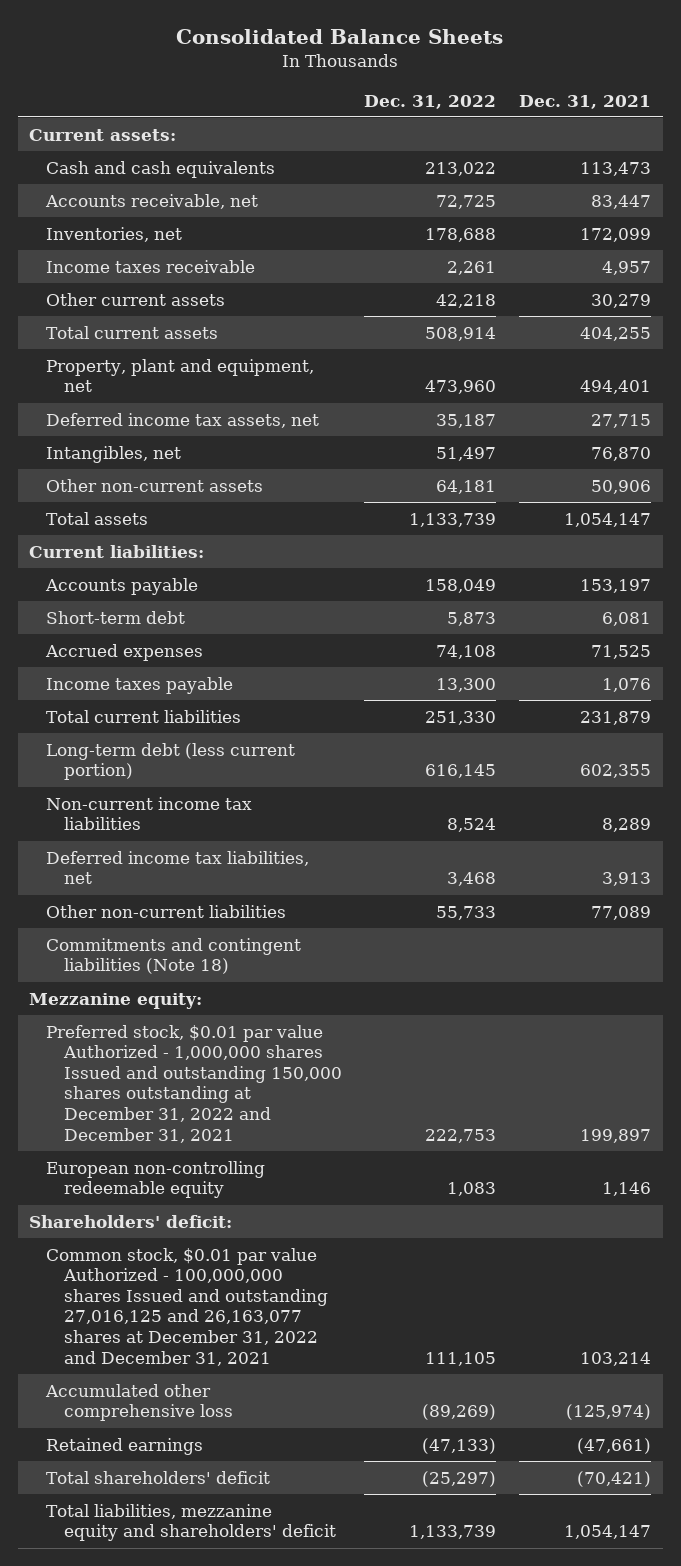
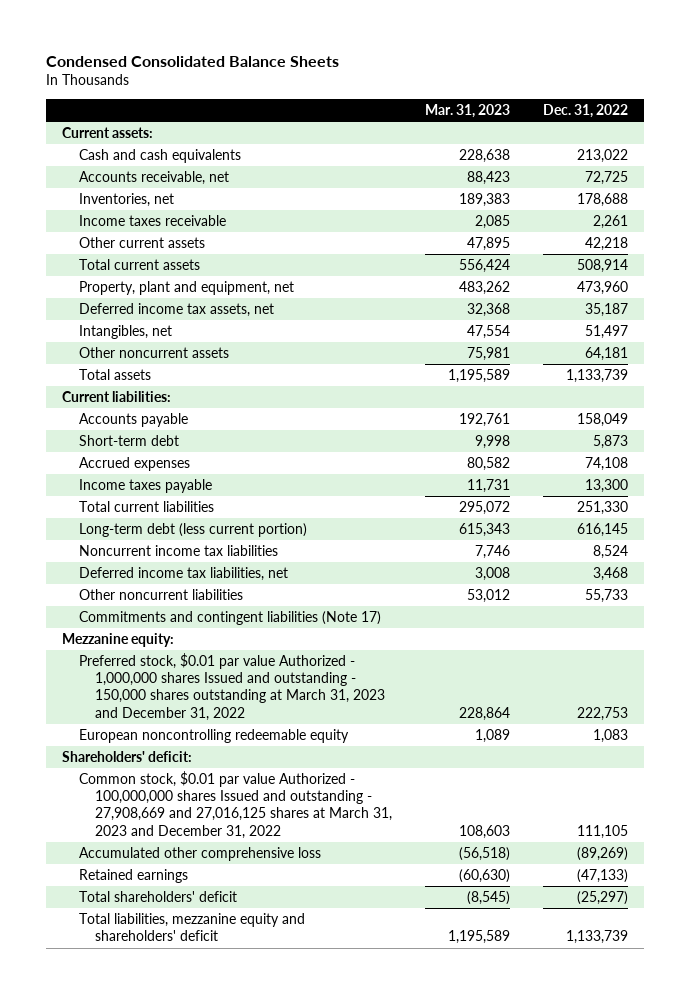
- Consolidated Balance Sheets
+ Condensed Consolidated Balance Sheets
- | Dec. 31, 2022 | Dec. 31, 2021
+ | Mar. 31, 2023 | Dec. 31, 2022
- Other non-current assets | 64,181 | 50,906
+ Other noncurrent assets | 75,981 | 64,181
- Non-current income tax liabilities | 8,524 | 8,289
+ Noncurrent income tax liabilities | 7,746 | 8,524
- Other non-current liabilities | 55,733 | 77,089
- Commitments and contingent liabilities (Note 18)
+ Other noncurrent liabilities | 53,012 | 55,733
+ Commitments and contingent liabilities (Note 17)
- Preferred stock, $0.01 par value Authorized - 1,000,000 shares Issued and outstanding 150,000 shares outstanding at December 31, 2022 and December 31, 2021 | 222,753 | 199,897
- European non-controlling redeemable equity | 1,083 | 1,146
+ Preferred stock, $0.01 par value Authorized - 1,000,000 shares Issued and outstanding - 150,000 shares outstanding at March 31, 2023 and December 31, 2022 | 228,864 | 222,753
+ European noncontrolling redeemable equity | 1,089 | 1,083
- Common stock, $0.01 par value Authorized - 100,000,000 shares Issued and outstanding 27,016,125 and 26,163,077 shares at December 31, 2022 and December 31, 2021 | 111,105 | 103,214
+ Common stock, $0.01 par value Authorized - 100,000,000 shares Issued and outstanding - 27,908,669 and 27,016,125 shares at March 31, 2023 and December 31, 2022 | 108,603 | 111,105

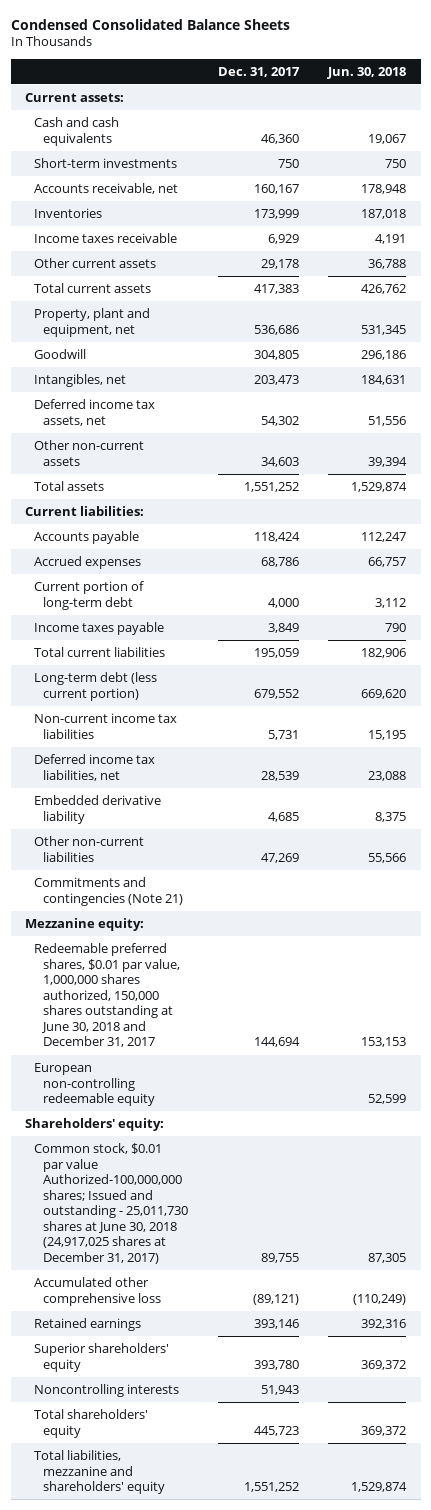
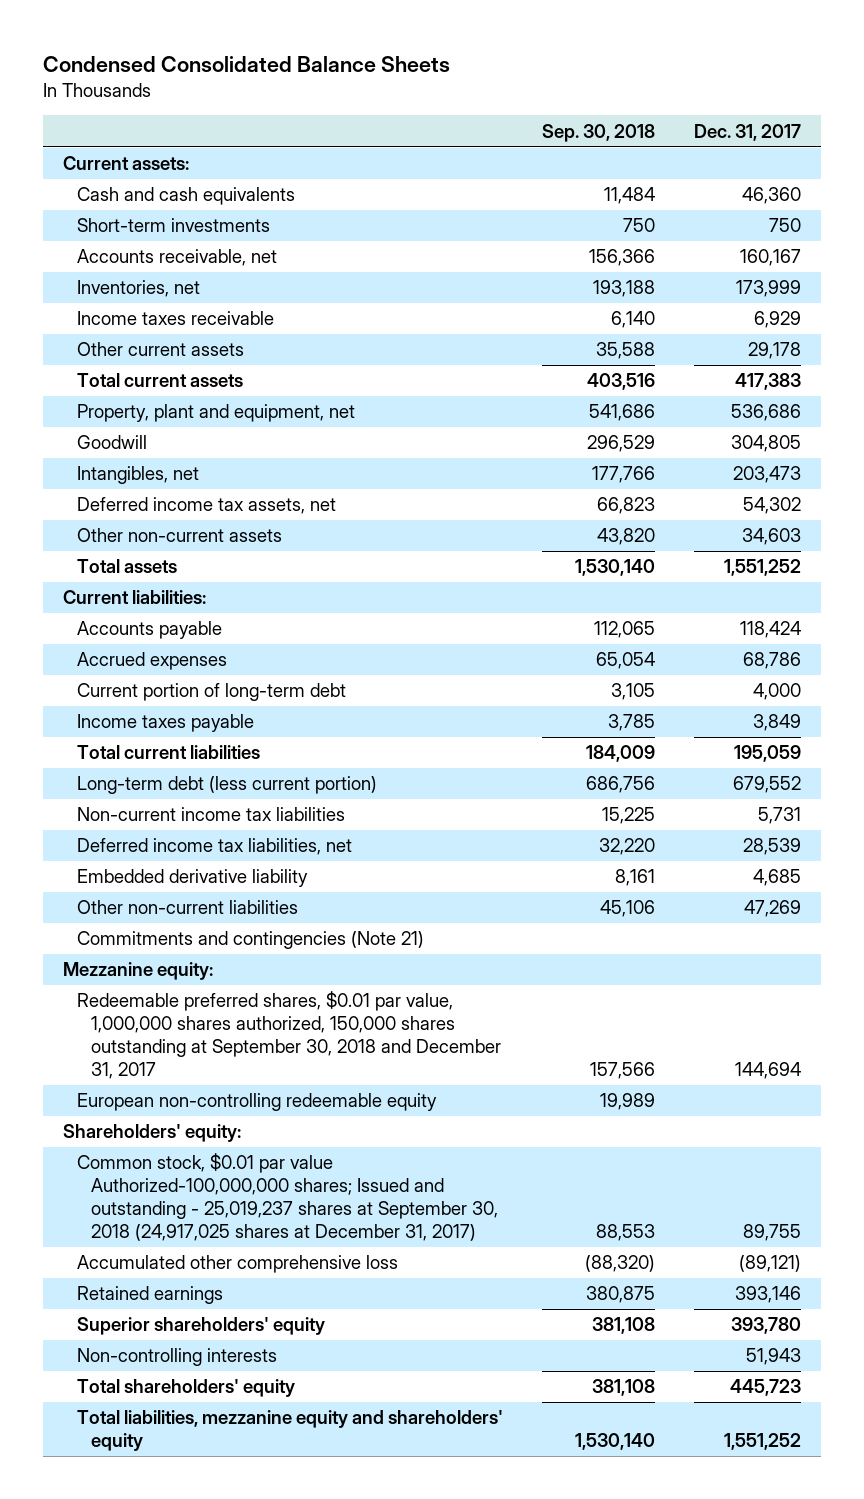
- | Dec. 31, 2017 | Jun. 30, 2018
+ | Sep. 30, 2018 | Dec. 31, 2017
- Inventories | 173,999 | 187,018
+ Inventories, net | 193,188 | 173,999
- Redeemable preferred shares, $0.01 par value, 1,000,000 shares authorized, 150,000 shares outstanding at June 30, 2018 and December 31, 2017 | 144,694 | 153,153
+ Redeemable preferred shares, $0.01 par value, 1,000,000 shares authorized, 150,000 shares outstanding at September 30, 2018 and December 31, 2017 | 157,566 | 144,694
- Common stock, $0.01 par value Authorized-100,000,000 shares; Issued and outstanding - 25,011,730 shares at June 30, 2018 (24,917,025 shares at December 31, 2017) | 89,755 | 87,305
+ Common stock, $0.01 par value Authorized-100,000,000 shares; Issued and outstanding - 25,019,237 shares at September 30, 2018 (24,917,025 shares at December 31, 2017) | 88,553 | 89,755
- Noncontrolling interests | 51,943 |
+ Non-controlling interests | | 51,943
- Total liabilities, mezzanine and shareholders' equity | 1,551,252 | 1,529,874
+ Total liabilities, mezzanine equity and shareholders' equity | 1,530,140 | 1,551,252

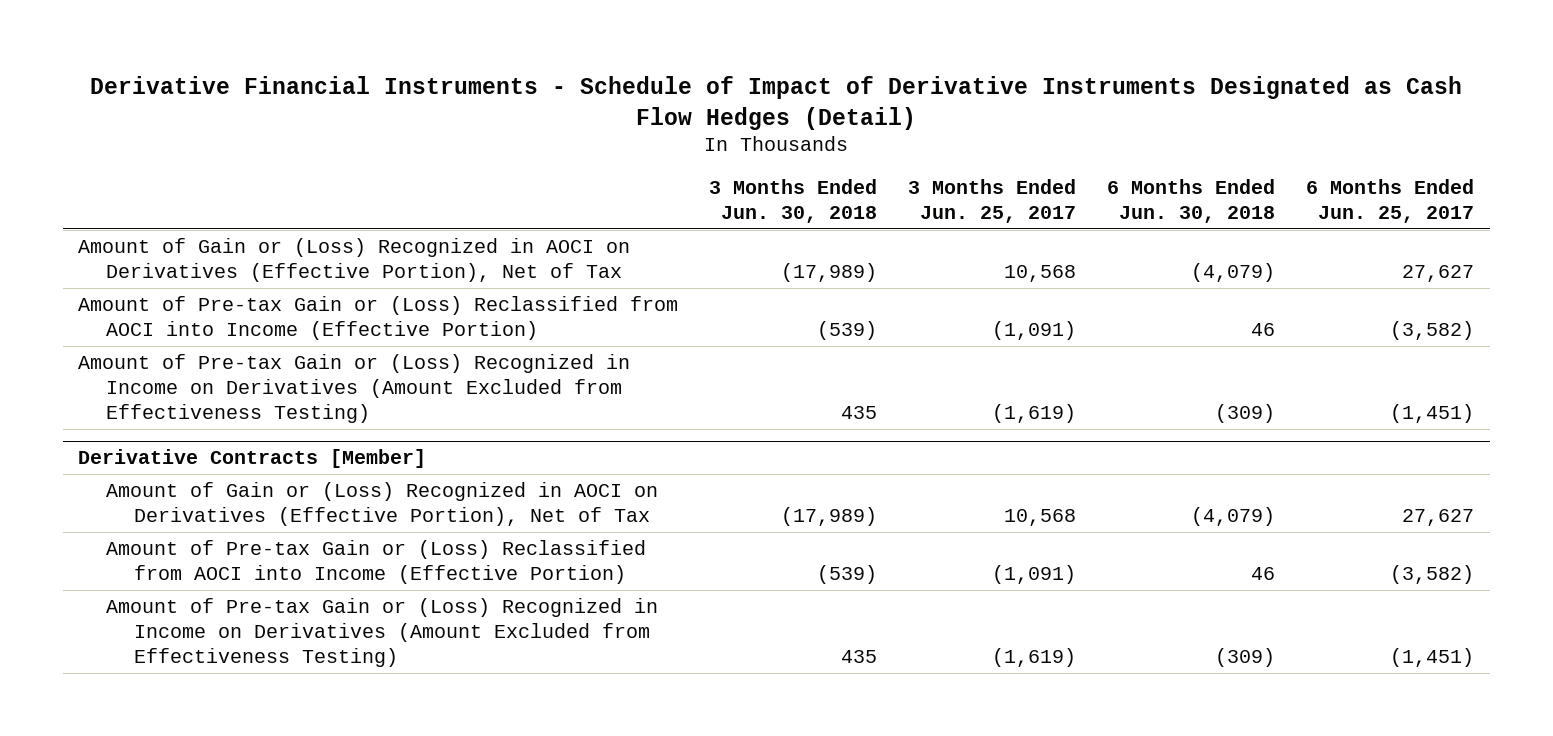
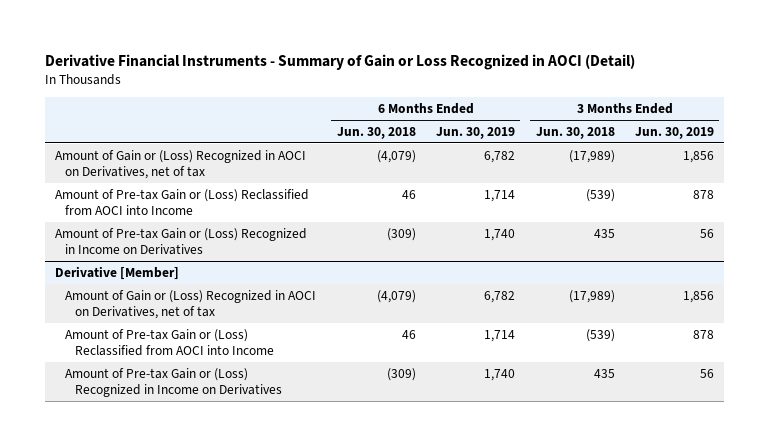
- Derivative Financial Instruments - Schedule of Impact of Derivative Instruments Designated as Cash Flow Hedges (Detail)
+ Derivative Financial Instruments - Summary of Gain or Loss Recognized in AOCI (Detail)
- | 3 Months Ended Jun. 30, 2018 | 3 Months Ended Jun. 25, 2017 | 6 Months Ended Jun. 30, 2018 | 6 Months Ended Jun. 25, 2017
+ | 6 Months Ended Jun. 30, 2018 | 6 Months Ended Jun. 30, 2019 | 3 Months Ended Jun. 30, 2018 | 3 Months Ended Jun. 30, 2019
- Amount of Gain or (Loss) Recognized in AOCI on Derivatives (Effective Portion), Net of Tax | (17,989) | 10,568 | (4,079) | 27,627
- Amount of Pre-tax Gain or (Loss) Reclassified from AOCI into Income (Effective Portion) | (539) | (1,091) | 46 | (3,582)
- Amount of Pre-tax Gain or (Loss) Recognized in Income on Derivatives (Amount Excluded from Effectiveness Testing) | 435 | (1,619) | (309) | (1,451)
- Derivative Contracts [Member]
- Amount of Gain or (Loss) Recognized in AOCI on Derivatives (Effective Portion), Net of Tax | (17,989) | 10,568 | (4,079) | 27,627
- Amount of Pre-tax Gain or (Loss) Reclassified from AOCI into Income (Effective Portion) | (539) | (1,091) | 46 | (3,582)
- Amount of Pre-tax Gain or (Loss) Recognized in Income on Derivatives (Amount Excluded from Effectiveness Testing) | 435 | (1,619) | (309) | (1,451)
+ Amount of Gain or (Loss) Recognized in AOCI on Derivatives, net of tax | (4,079) | 6,782 | (17,989) | 1,856
+ Amount of Pre-tax Gain or (Loss) Reclassified from AOCI into Income | 46 | 1,714 | (539) | 878
+ Amount of Pre-tax Gain or (Loss) Recognized in Income on Derivatives | (309) | 1,740 | 435 | 56
+ Derivative [Member]
+ Amount of Gain or (Loss) Recognized in AOCI on Derivatives, net of tax | (4,079) | 6,782 | (17,989) | 1,856
+ Amount of Pre-tax Gain or (Loss) Reclassified from AOCI into Income | 46 | 1,714 | (539) | 878
+ Amount of Pre-tax Gain or (Loss) Recognized in Income on Derivatives | (309) | 1,740 | 435 | 56

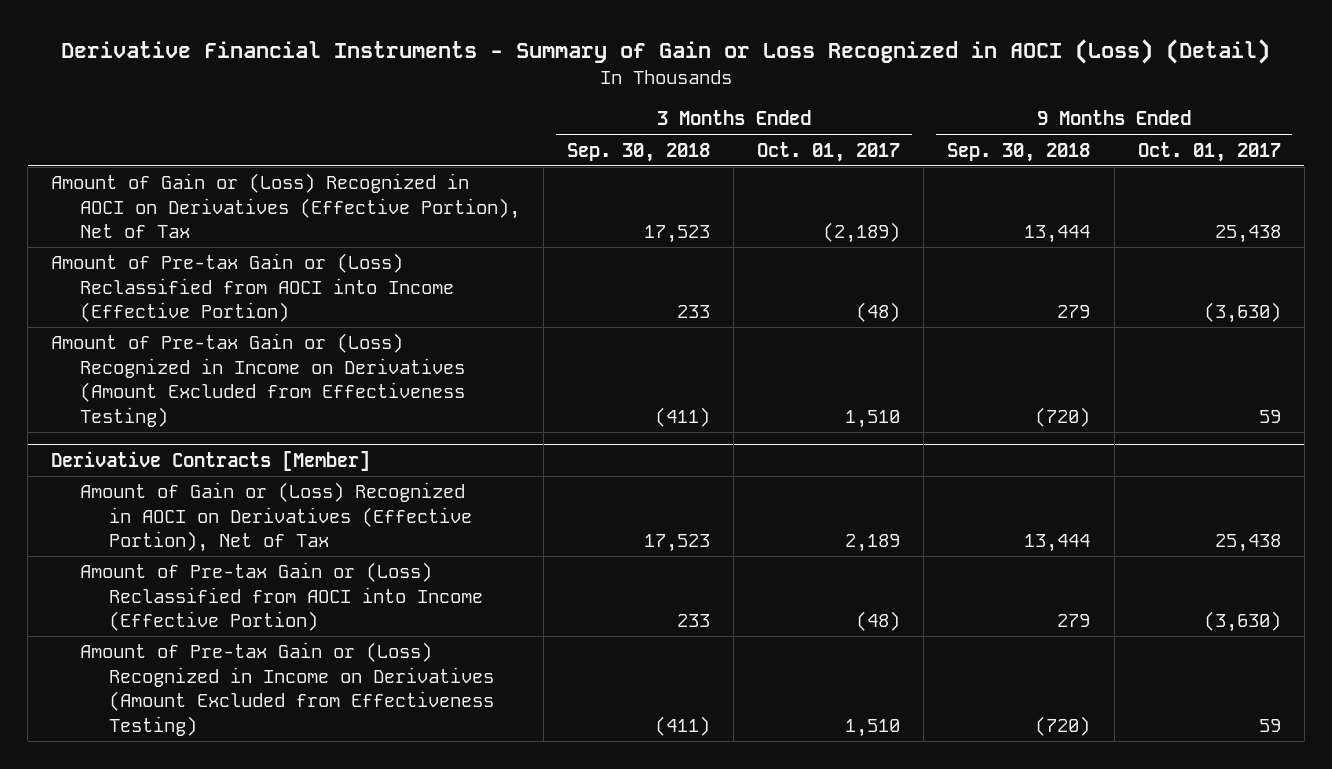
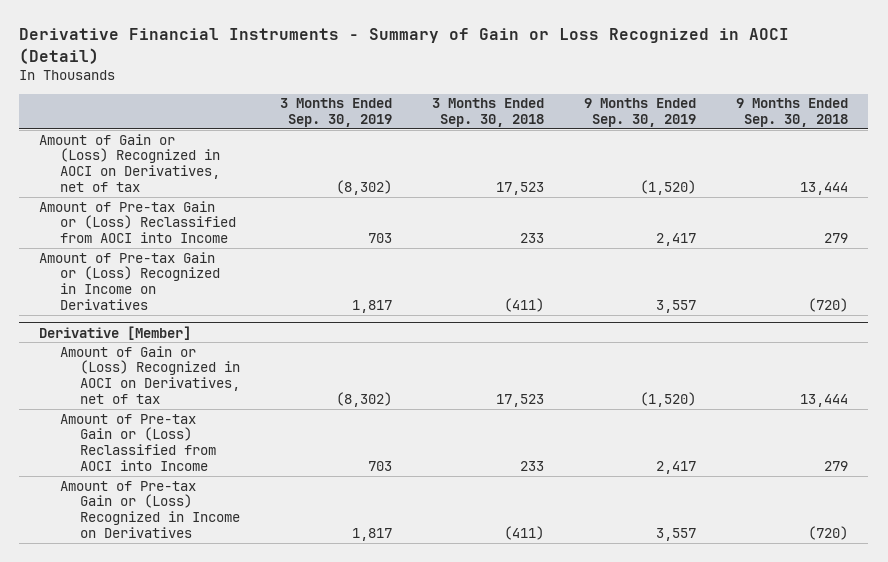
- Derivative Financial Instruments - Summary of Gain or Loss Recognized in AOCI (Loss) (Detail)
+ Derivative Financial Instruments - Summary of Gain or Loss Recognized in AOCI (Detail)
- | 3 Months Ended Sep. 30, 2018 | 3 Months Ended Oct. 01, 2017 | 9 Months Ended Sep. 30, 2018 | 9 Months Ended Oct. 01, 2017
+ | 3 Months Ended Sep. 30, 2019 | 3 Months Ended Sep. 30, 2018 | 9 Months Ended Sep. 30, 2019 | 9 Months Ended Sep. 30, 2018
- Amount of Gain or (Loss) Recognized in AOCI on Derivatives (Effective Portion), Net of Tax | 17,523 | (2,189) | 13,444 | 25,438
- Amount of Pre-tax Gain or (Loss) Reclassified from AOCI into Income (Effective Portion) | 233 | (48) | 279 | (3,630)
- Amount of Pre-tax Gain or (Loss) Recognized in Income on Derivatives (Amount Excluded from Effectiveness Testing) | (411) | 1,510 | (720) | 59
- Derivative Contracts [Member]
- Amount of Gain or (Loss) Recognized in AOCI on Derivatives (Effective Portion), Net of Tax | 17,523 | 2,189 | 13,444 | 25,438
- Amount of Pre-tax Gain or (Loss) Reclassified from AOCI into Income (Effective Portion) | 233 | (48) | 279 | (3,630)
- Amount of Pre-tax Gain or (Loss) Recognized in Income on Derivatives (Amount Excluded from Effectiveness Testing) | (411) | 1,510 | (720) | 59
+ Amount of Gain or (Loss) Recognized in AOCI on Derivatives, net of tax | (8,302) | 17,523 | (1,520) | 13,444
+ Amount of Pre-tax Gain or (Loss) Reclassified from AOCI into Income | 703 | 233 | 2,417 | 279
+ Amount of Pre-tax Gain or (Loss) Recognized in Income on Derivatives | 1,817 | (411) | 3,557 | (720)
+ Derivative [Member]
+ Amount of Gain or (Loss) Recognized in AOCI on Derivatives, net of tax | (8,302) | 17,523 | (1,520) | 13,444
+ Amount of Pre-tax Gain or (Loss) Reclassified from AOCI into Income | 703 | 233 | 2,417 | 279
+ Amount of Pre-tax Gain or (Loss) Recognized in Income on Derivatives | 1,817 | (411) | 3,557 | (720)

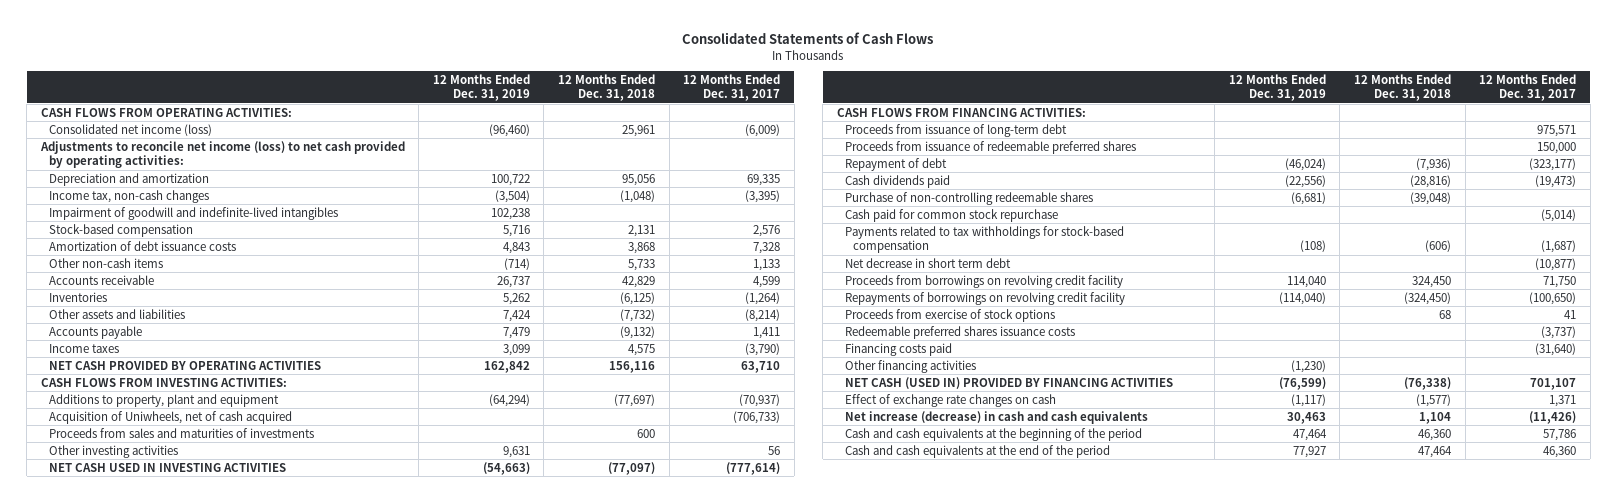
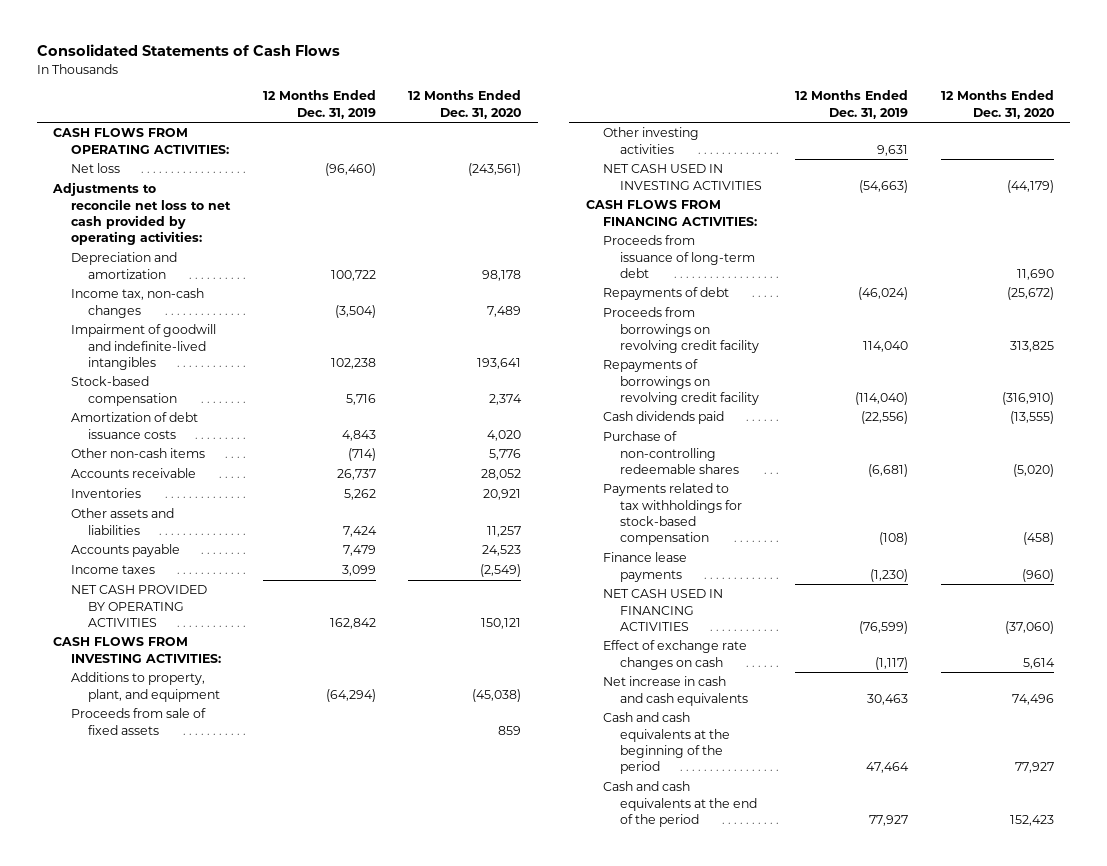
- | 12 Months Ended Dec. 31, 2019 | 12 Months Ended Dec. 31, 2018 | 12 Months Ended Dec. 31, 2017
+ | 12 Months Ended Dec. 31, 2019 | 12 Months Ended Dec. 31, 2020
- Consolidated net income (loss) | (96,460) | 25,961 | (6,009)
- Adjustments to reconcile net income (loss) to net cash provided by operating activities:
+ Net loss | (96,460) | (243,561)
+ Adjustments to reconcile net loss to net cash provided by operating activities:
- Additions to property, plant and equipment | (64,294) | (77,697) | (70,937)
- Acquisition of Uniwheels, net of cash acquired | | | (706,733)
- Proceeds from sales and maturities of investments | | 600 |
+ Additions to property, plant, and equipment | (64,294) | (45,038)
+ Proceeds from sale of fixed assets | | 859
- Proceeds from issuance of redeemable preferred shares | | | 150,000
- Repayment of debt | (46,024) | (7,936) | (323,177)
+ Repayments of debt | (46,024) | (25,672)
moved up: Proceeds from borrowings on revolving credit facility | 114,040 | 313,825
moved up: Repayments of borrowings on revolving credit facility | (114,040) | (316,910)
- Cash paid for common stock repurchase | | | (5,014)
- Net decrease in short term debt | | | (10,877)
- Proceeds from exercise of stock options | | 68 | 41
- Redeemable preferred shares issuance costs | | | (3,737)
- Financing costs paid | | | (31,640)
- Other financing activities | (1,230) | |
- NET CASH (USED IN) PROVIDED BY FINANCING ACTIVITIES | (76,599) | (76,338) | 701,107
+ Finance lease payments | (1,230) | (960)
+ NET CASH USED IN FINANCING ACTIVITIES | (76,599) | (37,060)
- Net increase (decrease) in cash and cash equivalents | 30,463 | 1,104 | (11,426)
+ Net increase in cash and cash equivalents | 30,463 | 74,496

